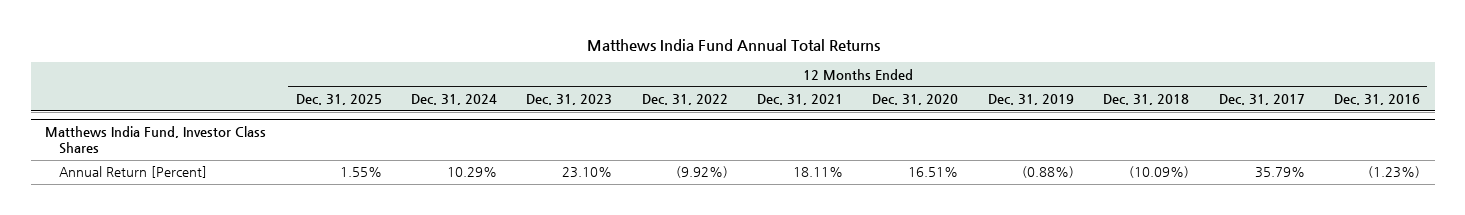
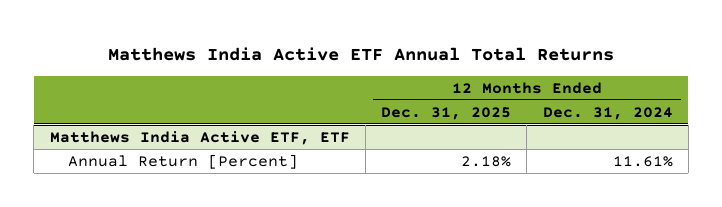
- Matthews India Fund Annual Total Returns
+ Matthews India Active ETF Annual Total Returns
- | 12 Months Ended Dec. 31, 2025 | 12 Months Ended Dec. 31, 2024 | 12 Months Ended Dec. 31, 2023 | 12 Months Ended Dec. 31, 2022 | 12 Months Ended Dec. 31, 2021 | 12 Months Ended Dec. 31, 2020 | 12 Months Ended Dec. 31, 2019 | 12 Months Ended Dec. 31, 2018 | 12 Months Ended Dec. 31, 2017 | 12 Months Ended Dec. 31, 2016
+ | 12 Months Ended Dec. 31, 2025 | 12 Months Ended Dec. 31, 2024
- Matthews India Fund, Investor Class Shares
- Annual Return [Percent] | 1.55% | 10.29% | 23.10% | (9.92%) | 18.11% | 16.51% | (0.88%) | (10.09%) | 35.79% | (1.23%)
+ Matthews India Active ETF, ETF
+ Annual Return [Percent] | 2.18% | 11.61%

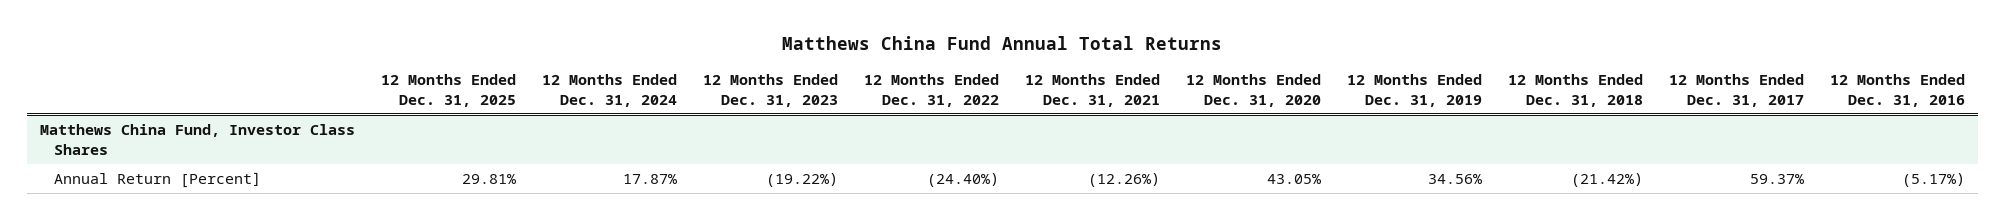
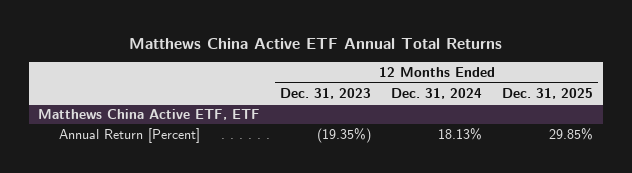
- Matthews China Fund Annual Total Returns
+ Matthews China Active ETF Annual Total Returns
- | 12 Months Ended Dec. 31, 2025 | 12 Months Ended Dec. 31, 2024 | 12 Months Ended Dec. 31, 2023 | 12 Months Ended Dec. 31, 2022 | 12 Months Ended Dec. 31, 2021 | 12 Months Ended Dec. 31, 2020 | 12 Months Ended Dec. 31, 2019 | 12 Months Ended Dec. 31, 2018 | 12 Months Ended Dec. 31, 2017 | 12 Months Ended Dec. 31, 2016
+ | 12 Months Ended Dec. 31, 2023 | 12 Months Ended Dec. 31, 2024 | 12 Months Ended Dec. 31, 2025
- Matthews China Fund, Investor Class Shares
- Annual Return [Percent] | 29.81% | 17.87% | (19.22%) | (24.40%) | (12.26%) | 43.05% | 34.56% | (21.42%) | 59.37% | (5.17%)
+ Matthews China Active ETF, ETF
+ Annual Return [Percent] | (19.35%) | 18.13% | 29.85%

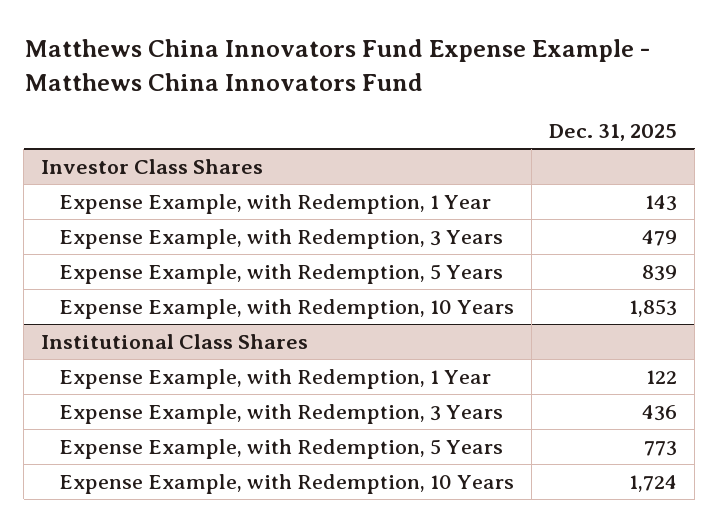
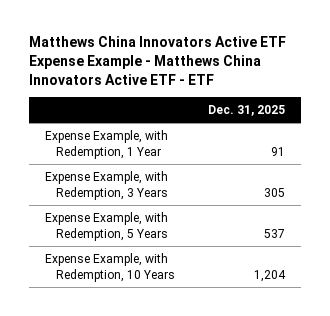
- Matthews China Innovators Fund Expense Example - Matthews China Innovators Fund
+ Matthews China Innovators Active ETF Expense Example - Matthews China Innovators Active ETF - ETF
- Investor Class Shares
- Expense Example, with Redemption, 1 Year | 143
- Expense Example, with Redemption, 3 Years | 479
- Expense Example, with Redemption, 5 Years | 839
- Expense Example, with Redemption, 10 Years | 1,853
- Institutional Class Shares
- Expense Example, with Redemption, 1 Year | 122
- Expense Example, with Redemption, 3 Years | 436
- Expense Example, with Redemption, 5 Years | 773
- Expense Example, with Redemption, 10 Years | 1,724
+ Expense Example, with Redemption, 1 Year | 91
+ Expense Example, with Redemption, 3 Years | 305
+ Expense Example, with Redemption, 5 Years | 537
+ Expense Example, with Redemption, 10 Years | 1,204

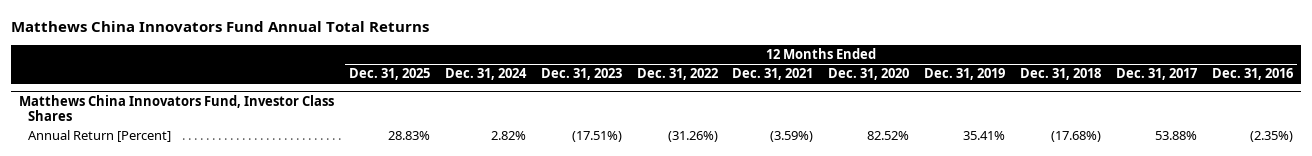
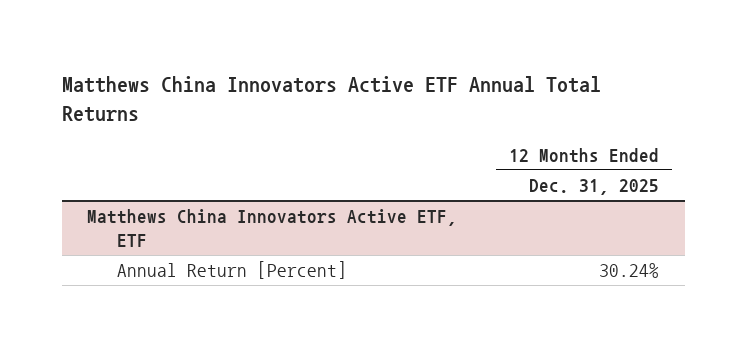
- Matthews China Innovators Fund Annual Total Returns
+ Matthews China Innovators Active ETF Annual Total Returns
- | 12 Months Ended Dec. 31, 2025 | 12 Months Ended Dec. 31, 2024 | 12 Months Ended Dec. 31, 2023 | 12 Months Ended Dec. 31, 2022 | 12 Months Ended Dec. 31, 2021 | 12 Months Ended Dec. 31, 2020 | 12 Months Ended Dec. 31, 2019 | 12 Months Ended Dec. 31, 2018 | 12 Months Ended Dec. 31, 2017 | 12 Months Ended Dec. 31, 2016
+ | 12 Months Ended Dec. 31, 2025
- Matthews China Innovators Fund, Investor Class Shares
- Annual Return [Percent] | 28.83% | 2.82% | (17.51%) | (31.26%) | (3.59%) | 82.52% | 35.41% | (17.68%) | 53.88% | (2.35%)
+ Matthews China Innovators Active ETF, ETF
+ Annual Return [Percent] | 30.24%

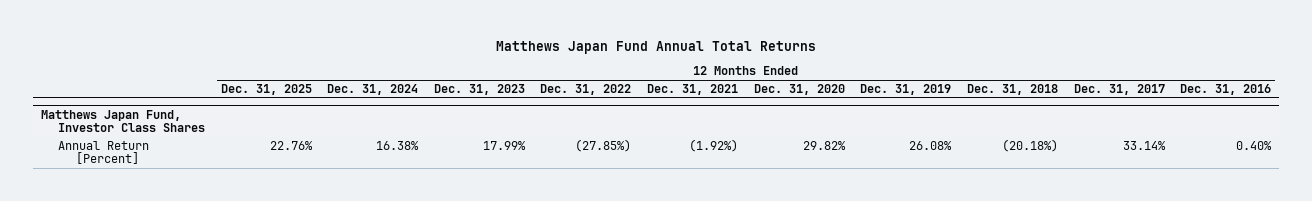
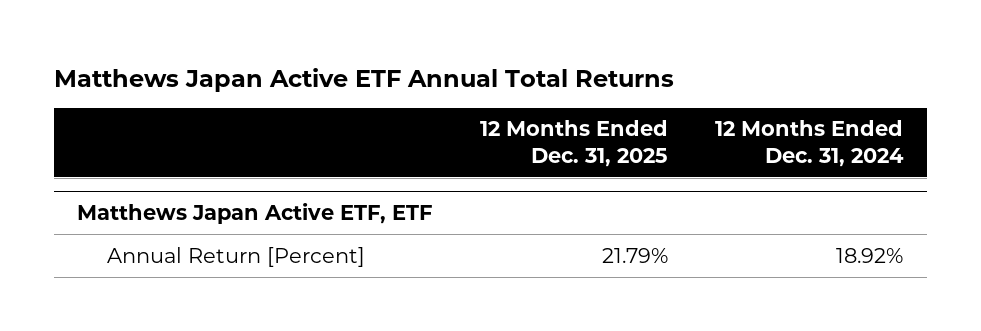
- Matthews Japan Fund Annual Total Returns
+ Matthews Japan Active ETF Annual Total Returns
- | 12 Months Ended Dec. 31, 2025 | 12 Months Ended Dec. 31, 2024 | 12 Months Ended Dec. 31, 2023 | 12 Months Ended Dec. 31, 2022 | 12 Months Ended Dec. 31, 2021 | 12 Months Ended Dec. 31, 2020 | 12 Months Ended Dec. 31, 2019 | 12 Months Ended Dec. 31, 2018 | 12 Months Ended Dec. 31, 2017 | 12 Months Ended Dec. 31, 2016
+ | 12 Months Ended Dec. 31, 2025 | 12 Months Ended Dec. 31, 2024
- Matthews Japan Fund, Investor Class Shares
- Annual Return [Percent] | 22.76% | 16.38% | 17.99% | (27.85%) | (1.92%) | 29.82% | 26.08% | (20.18%) | 33.14% | 0.40%
+ Matthews Japan Active ETF, ETF
+ Annual Return [Percent] | 21.79% | 18.92%

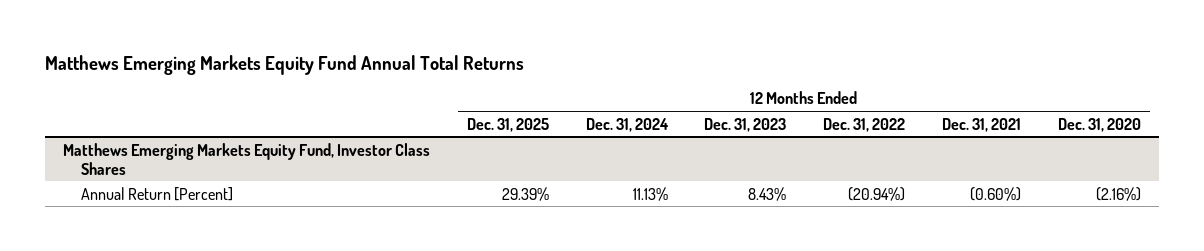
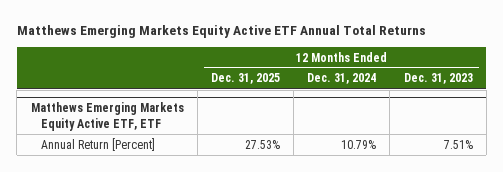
- Matthews Emerging Markets Equity Fund Annual Total Returns
+ Matthews Emerging Markets Equity Active ETF Annual Total Returns
- | 12 Months Ended Dec. 31, 2025 | 12 Months Ended Dec. 31, 2024 | 12 Months Ended Dec. 31, 2023 | 12 Months Ended Dec. 31, 2022 | 12 Months Ended Dec. 31, 2021 | 12 Months Ended Dec. 31, 2020
+ | 12 Months Ended Dec. 31, 2025 | 12 Months Ended Dec. 31, 2024 | 12 Months Ended Dec. 31, 2023
- Matthews Emerging Markets Equity Fund, Investor Class Shares
- Annual Return [Percent] | 29.39% | 11.13% | 8.43% | (20.94%) | (0.60%) | (2.16%)
+ Matthews Emerging Markets Equity Active ETF, ETF
+ Annual Return [Percent] | 27.53% | 10.79% | 7.51%

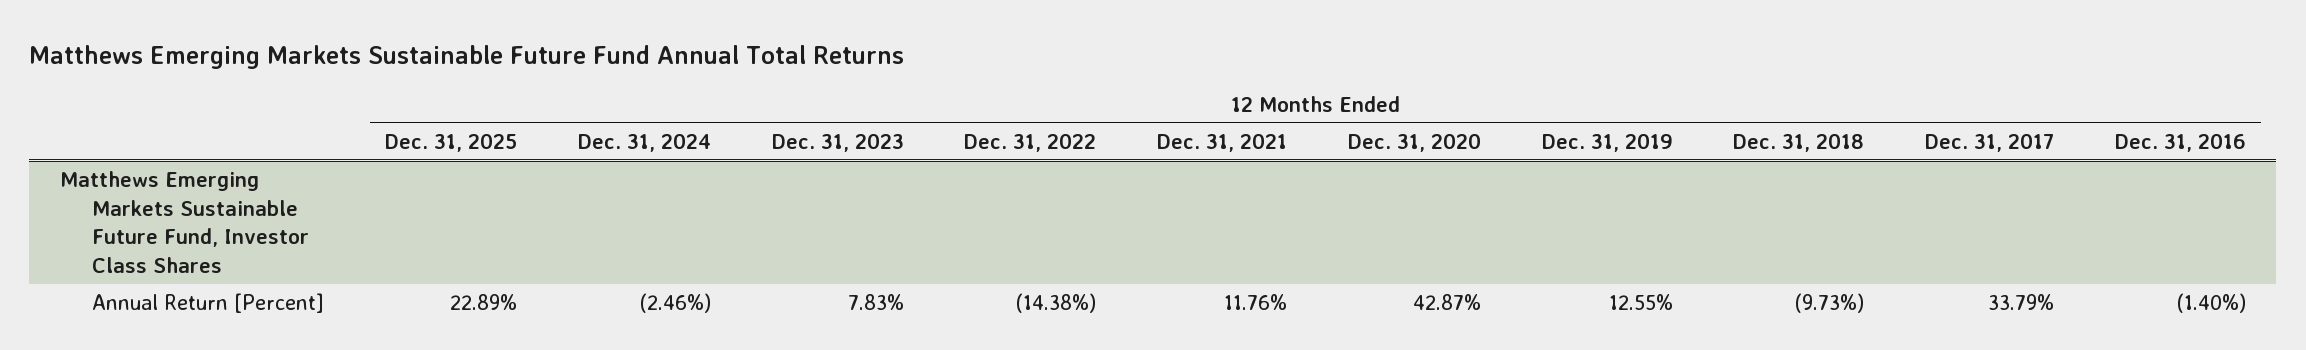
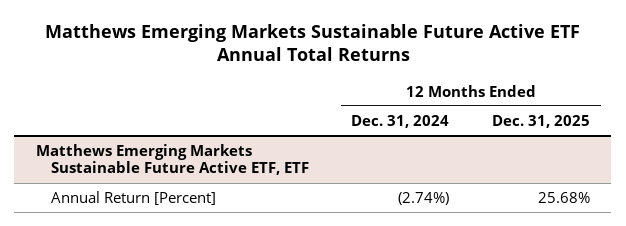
- Matthews Emerging Markets Sustainable Future Fund Annual Total Returns
+ Matthews Emerging Markets Sustainable Future Active ETF Annual Total Returns
- | 12 Months Ended Dec. 31, 2025 | 12 Months Ended Dec. 31, 2024 | 12 Months Ended Dec. 31, 2023 | 12 Months Ended Dec. 31, 2022 | 12 Months Ended Dec. 31, 2021 | 12 Months Ended Dec. 31, 2020 | 12 Months Ended Dec. 31, 2019 | 12 Months Ended Dec. 31, 2018 | 12 Months Ended Dec. 31, 2017 | 12 Months Ended Dec. 31, 2016
+ | 12 Months Ended Dec. 31, 2024 | 12 Months Ended Dec. 31, 2025
- Matthews Emerging Markets Sustainable Future Fund, Investor Class Shares
- Annual Return [Percent] | 22.89% | (2.46%) | 7.83% | (14.38%) | 11.76% | 42.87% | 12.55% | (9.73%) | 33.79% | (1.40%)
+ Matthews Emerging Markets Sustainable Future Active ETF, ETF
+ Annual Return [Percent] | (2.74%) | 25.68%

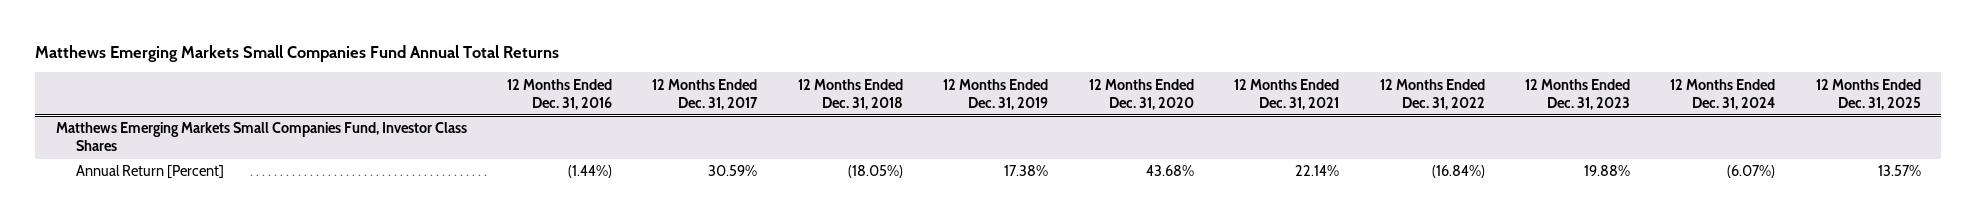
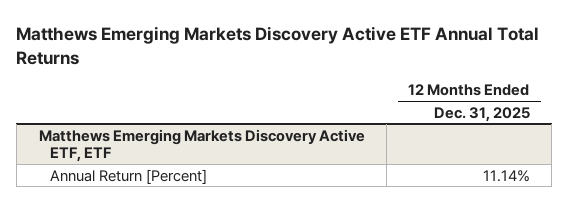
- Matthews Emerging Markets Small Companies Fund Annual Total Returns
+ Matthews Emerging Markets Discovery Active ETF Annual Total Returns
- | 12 Months Ended Dec. 31, 2016 | 12 Months Ended Dec. 31, 2017 | 12 Months Ended Dec. 31, 2018 | 12 Months Ended Dec. 31, 2019 | 12 Months Ended Dec. 31, 2020 | 12 Months Ended Dec. 31, 2021 | 12 Months Ended Dec. 31, 2022 | 12 Months Ended Dec. 31, 2023 | 12 Months Ended Dec. 31, 2024 | 12 Months Ended Dec. 31, 2025
+ | 12 Months Ended Dec. 31, 2025
- Matthews Emerging Markets Small Companies Fund, Investor Class Shares
- Annual Return [Percent] | (1.44%) | 30.59% | (18.05%) | 17.38% | 43.68% | 22.14% | (16.84%) | 19.88% | (6.07%) | 13.57%
+ Matthews Emerging Markets Discovery Active ETF, ETF
+ Annual Return [Percent] | 11.14%

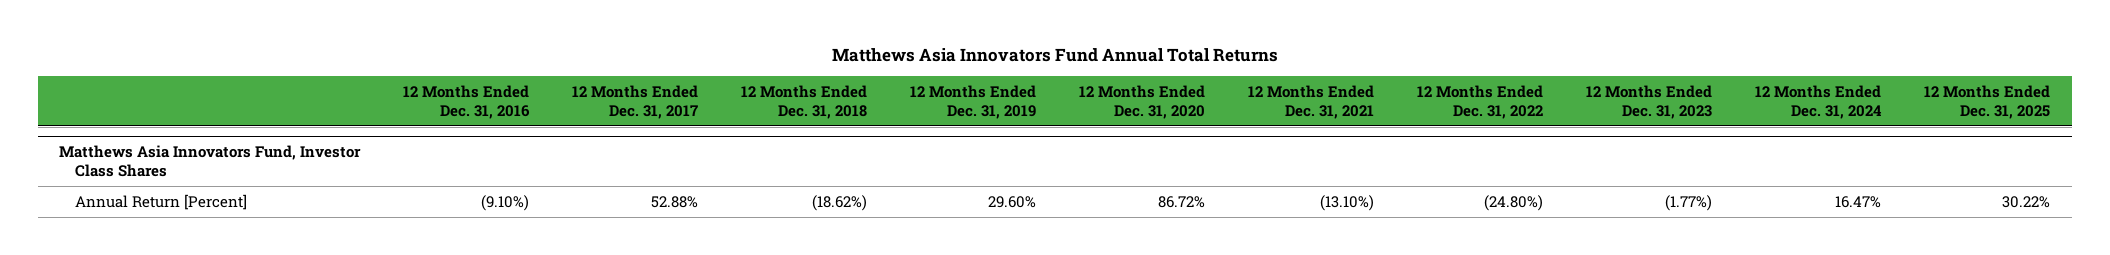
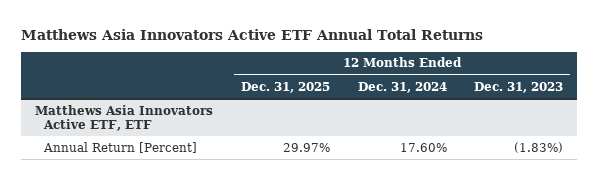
- Matthews Asia Innovators Fund Annual Total Returns
+ Matthews Asia Innovators Active ETF Annual Total Returns
- | 12 Months Ended Dec. 31, 2016 | 12 Months Ended Dec. 31, 2017 | 12 Months Ended Dec. 31, 2018 | 12 Months Ended Dec. 31, 2019 | 12 Months Ended Dec. 31, 2020 | 12 Months Ended Dec. 31, 2021 | 12 Months Ended Dec. 31, 2022 | 12 Months Ended Dec. 31, 2023 | 12 Months Ended Dec. 31, 2024 | 12 Months Ended Dec. 31, 2025
+ | 12 Months Ended Dec. 31, 2025 | 12 Months Ended Dec. 31, 2024 | 12 Months Ended Dec. 31, 2023
- Matthews Asia Innovators Fund, Investor Class Shares
- Annual Return [Percent] | (9.10%) | 52.88% | (18.62%) | 29.60% | 86.72% | (13.10%) | (24.80%) | (1.77%) | 16.47% | 30.22%
+ Matthews Asia Innovators Active ETF, ETF
+ Annual Return [Percent] | 29.97% | 17.60% | (1.83%)

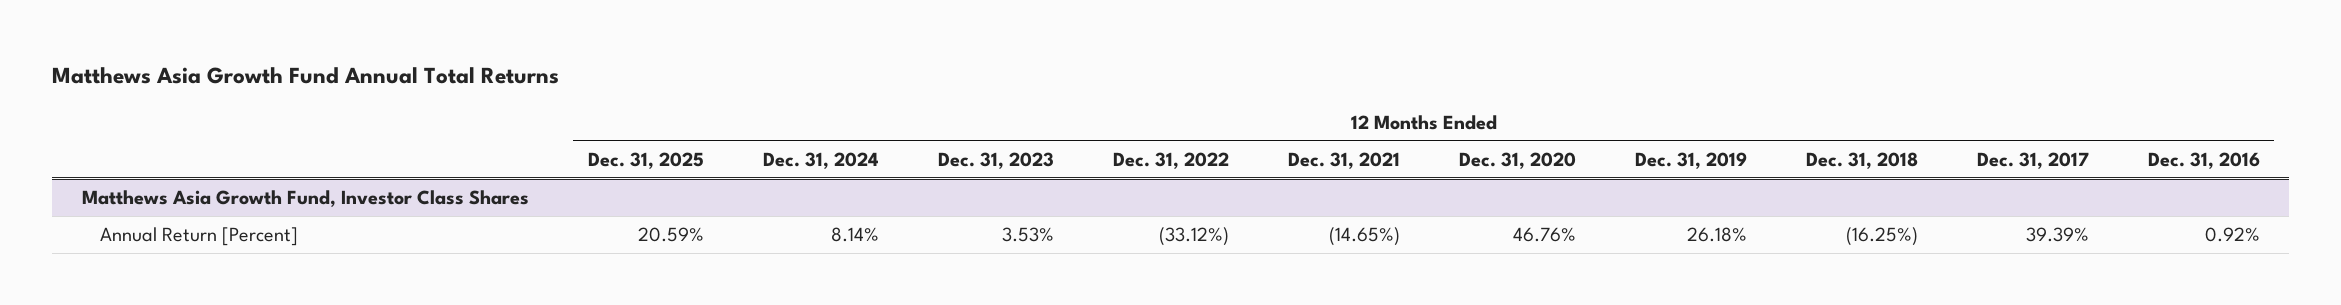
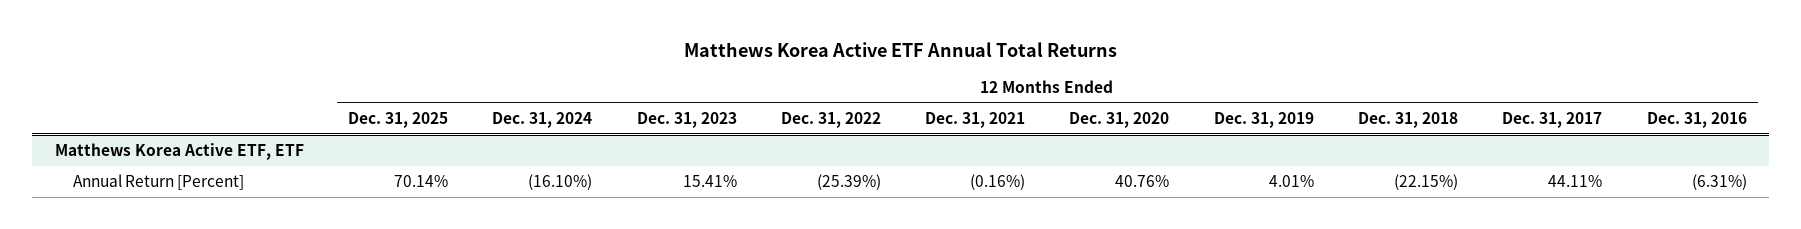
- Matthews Asia Growth Fund Annual Total Returns
+ Matthews Korea Active ETF Annual Total Returns
- Matthews Asia Growth Fund, Investor Class Shares
- Annual Return [Percent] | 20.59% | 8.14% | 3.53% | (33.12%) | (14.65%) | 46.76% | 26.18% | (16.25%) | 39.39% | 0.92%
+ Matthews Korea Active ETF, ETF
+ Annual Return [Percent] | 70.14% | (16.10%) | 15.41% | (25.39%) | (0.16%) | 40.76% | 4.01% | (22.15%) | 44.11% | (6.31%)

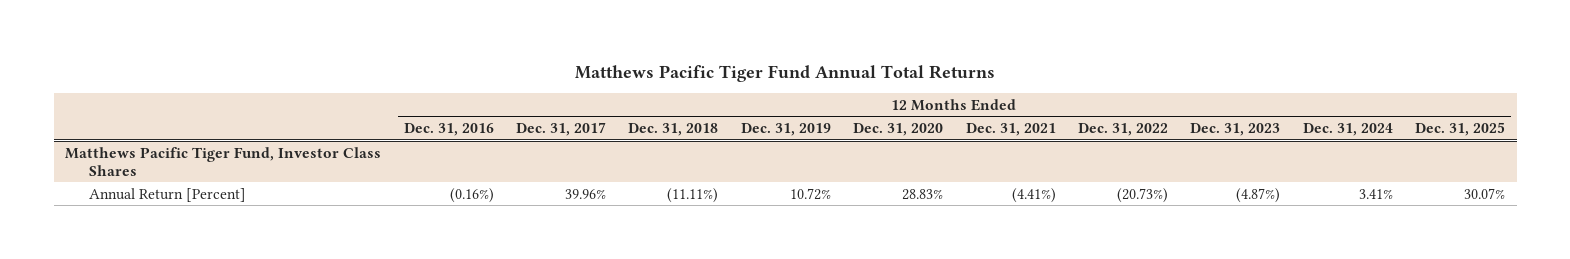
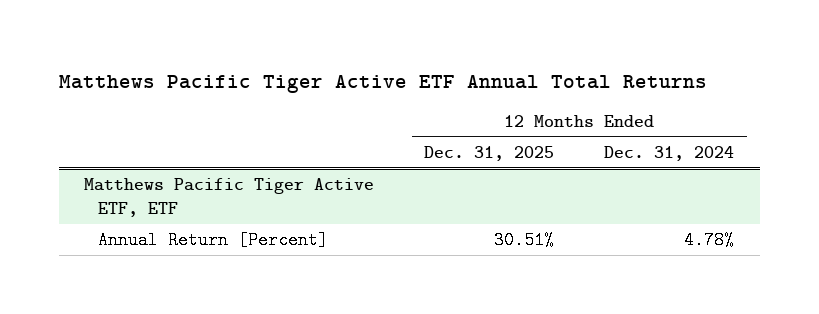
- Matthews Pacific Tiger Fund Annual Total Returns
+ Matthews Pacific Tiger Active ETF Annual Total Returns
- | 12 Months Ended Dec. 31, 2016 | 12 Months Ended Dec. 31, 2017 | 12 Months Ended Dec. 31, 2018 | 12 Months Ended Dec. 31, 2019 | 12 Months Ended Dec. 31, 2020 | 12 Months Ended Dec. 31, 2021 | 12 Months Ended Dec. 31, 2022 | 12 Months Ended Dec. 31, 2023 | 12 Months Ended Dec. 31, 2024 | 12 Months Ended Dec. 31, 2025
+ | 12 Months Ended Dec. 31, 2025 | 12 Months Ended Dec. 31, 2024
- Matthews Pacific Tiger Fund, Investor Class Shares
- Annual Return [Percent] | (0.16%) | 39.96% | (11.11%) | 10.72% | 28.83% | (4.41%) | (20.73%) | (4.87%) | 3.41% | 30.07%
+ Matthews Pacific Tiger Active ETF, ETF
+ Annual Return [Percent] | 30.51% | 4.78%

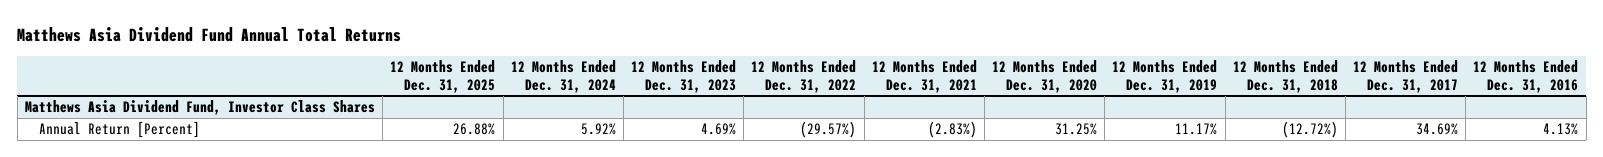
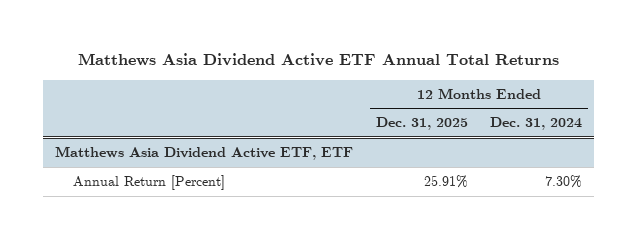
- Matthews Asia Dividend Fund Annual Total Returns
+ Matthews Asia Dividend Active ETF Annual Total Returns
- | 12 Months Ended Dec. 31, 2025 | 12 Months Ended Dec. 31, 2024 | 12 Months Ended Dec. 31, 2023 | 12 Months Ended Dec. 31, 2022 | 12 Months Ended Dec. 31, 2021 | 12 Months Ended Dec. 31, 2020 | 12 Months Ended Dec. 31, 2019 | 12 Months Ended Dec. 31, 2018 | 12 Months Ended Dec. 31, 2017 | 12 Months Ended Dec. 31, 2016
+ | 12 Months Ended Dec. 31, 2025 | 12 Months Ended Dec. 31, 2024
- Matthews Asia Dividend Fund, Investor Class Shares
- Annual Return [Percent] | 26.88% | 5.92% | 4.69% | (29.57%) | (2.83%) | 31.25% | 11.17% | (12.72%) | 34.69% | 4.13%
+ Matthews Asia Dividend Active ETF, ETF
+ Annual Return [Percent] | 25.91% | 7.30%

